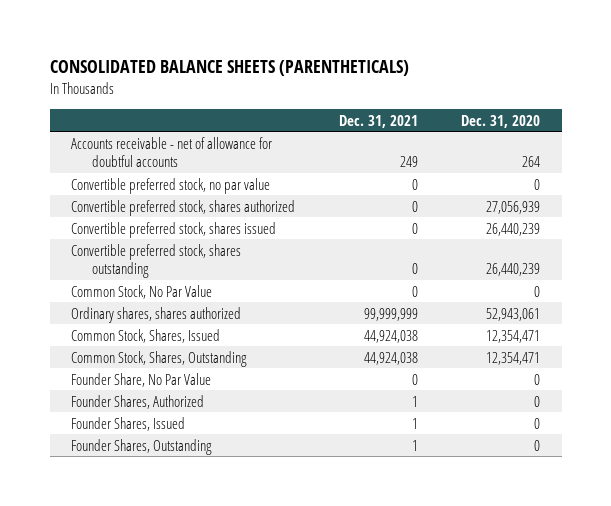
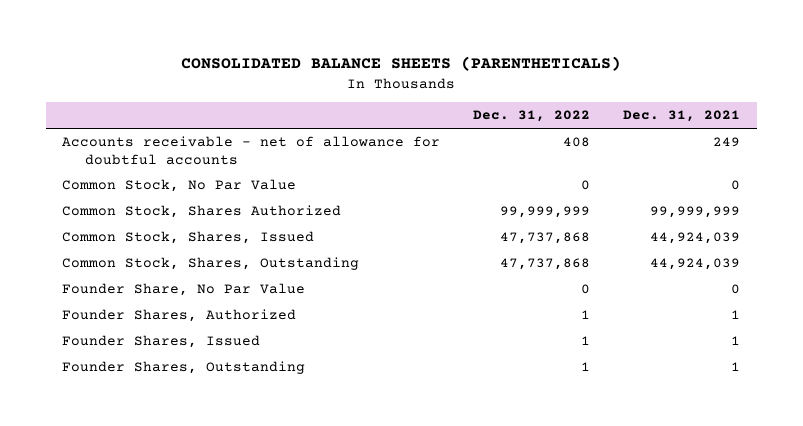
- | Dec. 31, 2021 | Dec. 31, 2020
+ | Dec. 31, 2022 | Dec. 31, 2021
- Convertible preferred stock, no par value | 0 | 0
- Convertible preferred stock, shares authorized | 0 | 27,056,939
- Convertible preferred stock, shares issued | 0 | 26,440,239
- Convertible preferred stock, shares outstanding | 0 | 26,440,239
- Ordinary shares, shares authorized | 99,999,999 | 52,943,061
- Common Stock, Shares, Issued | 44,924,038 | 12,354,471
- Common Stock, Shares, Outstanding | 44,924,038 | 12,354,471
+ Common Stock, Shares Authorized | 99,999,999 | 99,999,999
+ Common Stock, Shares, Issued | 47,737,868 | 44,924,039
+ Common Stock, Shares, Outstanding | 47,737,868 | 44,924,039

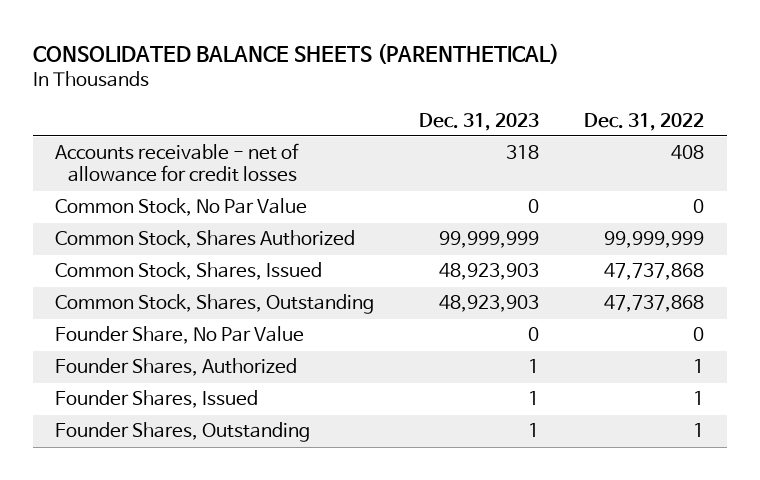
- CONSOLIDATED BALANCE SHEETS (PARENTHETICALS)
+ CONSOLIDATED BALANCE SHEETS (PARENTHETICAL)
- | Dec. 31, 2022 | Dec. 31, 2021
+ | Dec. 31, 2023 | Dec. 31, 2022
- Accounts receivable - net of allowance for doubtful accounts | 408 | 249
+ Accounts receivable - net of allowance for credit losses | 318 | 408

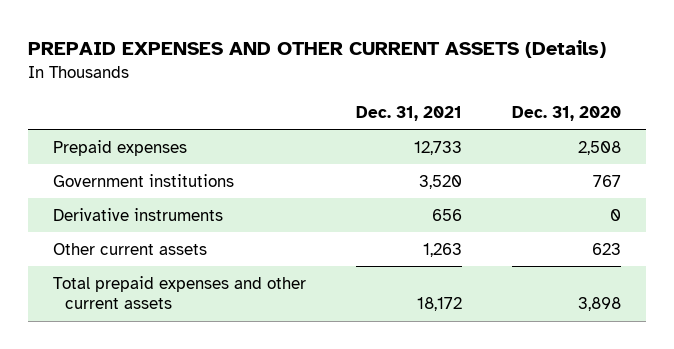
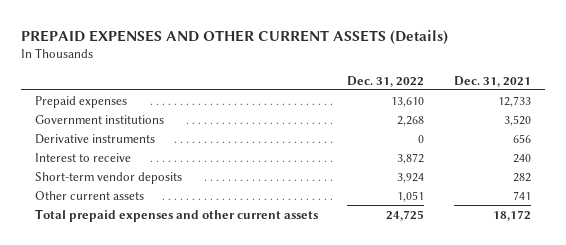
- | Dec. 31, 2021 | Dec. 31, 2020
+ | Dec. 31, 2022 | Dec. 31, 2021
- Other current assets | 1,263 | 623
+ Interest to receive | 3,872 | 240
+ Short-term vendor deposits | 3,924 | 282
+ Other current assets | 1,051 | 741

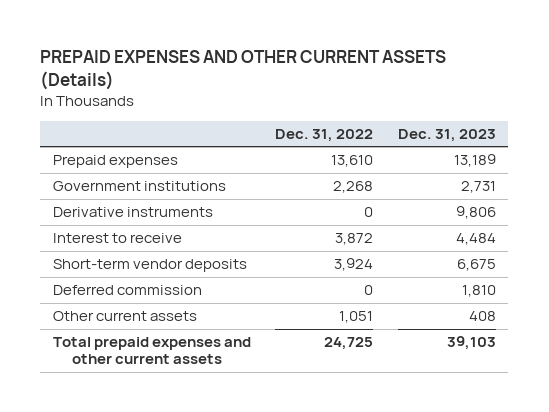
- | Dec. 31, 2022 | Dec. 31, 2021
+ | Dec. 31, 2022 | Dec. 31, 2023
+ Deferred commission | 0 | 1,810

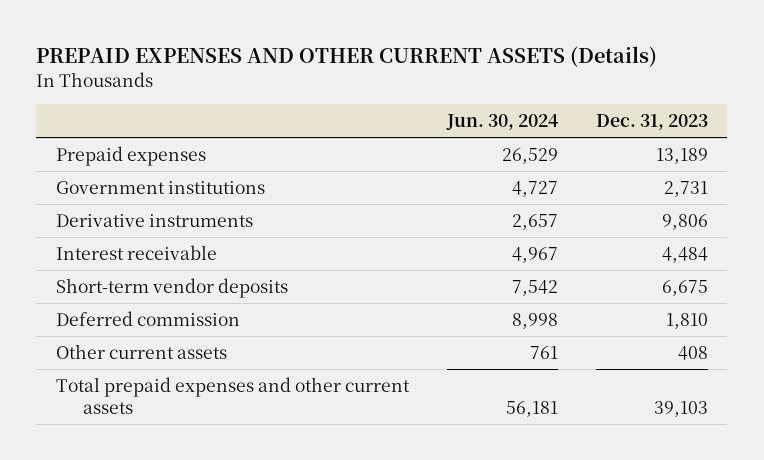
- | Dec. 31, 2022 | Dec. 31, 2023
+ | Jun. 30, 2024 | Dec. 31, 2023
- Interest to receive | 3,872 | 4,484
+ Interest receivable | 4,967 | 4,484

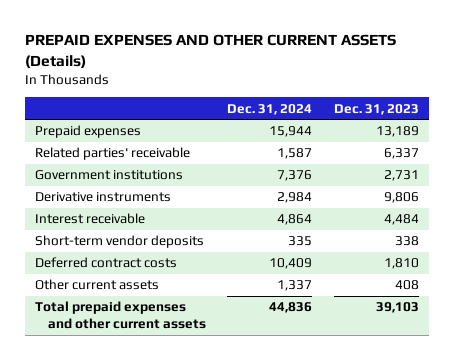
- | Jun. 30, 2024 | Dec. 31, 2023
+ | Dec. 31, 2024 | Dec. 31, 2023
+ Related parties' receivable | 1,587 | 6,337
- Short-term vendor deposits | 7,542 | 6,675
- Deferred commission | 8,998 | 1,810
+ Short-term vendor deposits | 335 | 338
+ Deferred contract costs | 10,409 | 1,810

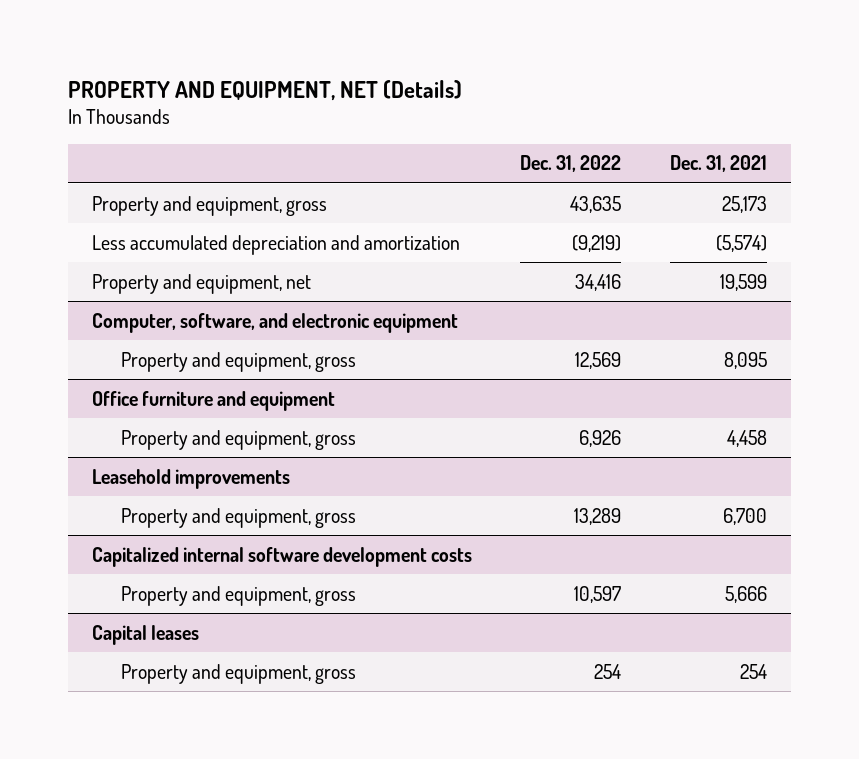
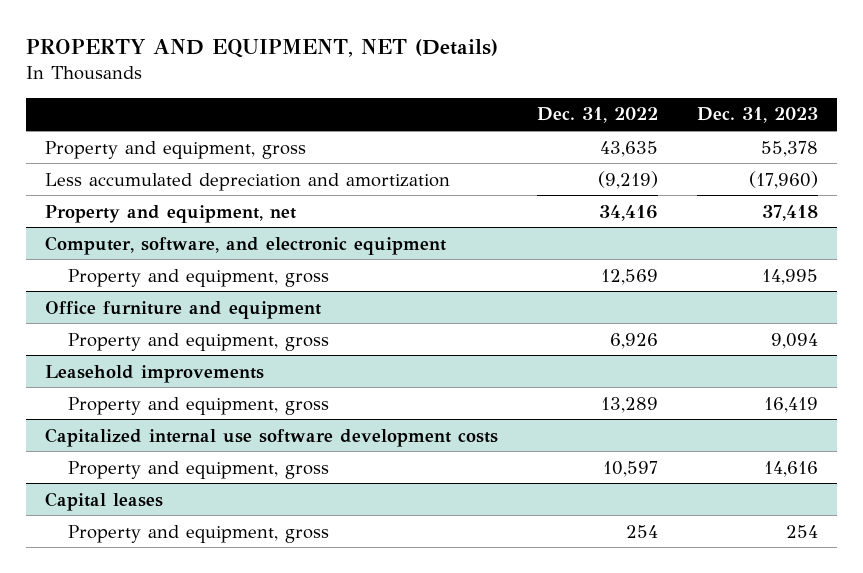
- | Dec. 31, 2022 | Dec. 31, 2021
+ | Dec. 31, 2022 | Dec. 31, 2023
- Capitalized internal software development costs
+ Capitalized internal use software development costs

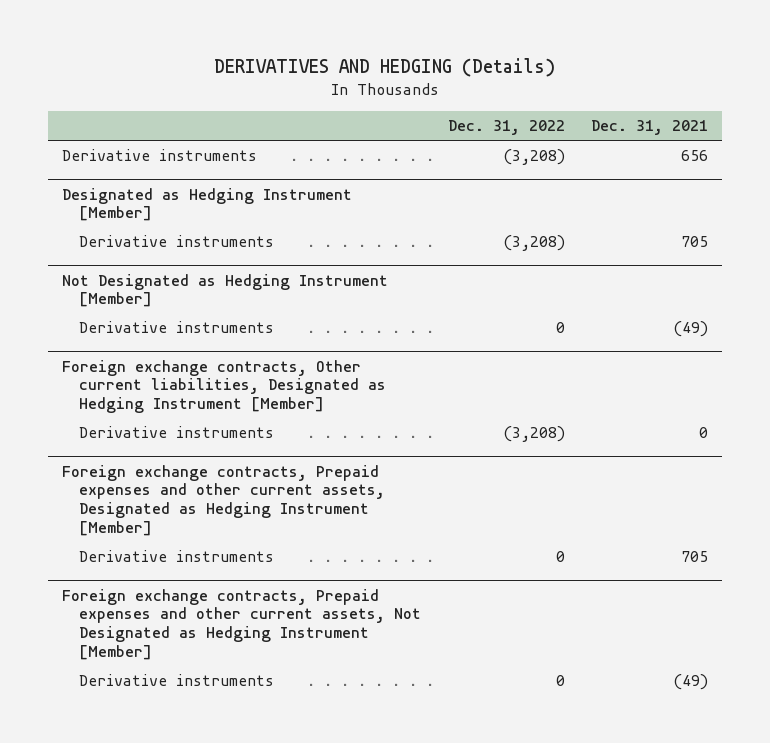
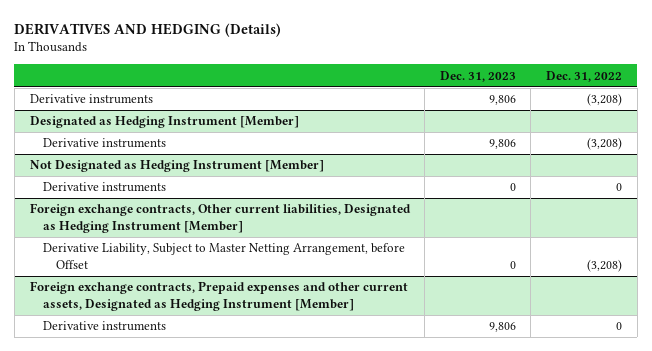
- | Dec. 31, 2022 | Dec. 31, 2021
+ | Dec. 31, 2023 | Dec. 31, 2022
@ Foreign exchange contracts, Other current liabilities, Designated as Hedging Instrument [Member]
- Derivative instruments | (3,208) | 0
+ Derivative Liability, Subject to Master Netting Arrangement, before Offset | 0 | (3,208)
- Foreign exchange contracts, Prepaid expenses and other current assets, Not Designated as Hedging Instrument [Member]
- Derivative instruments | 0 | (49)

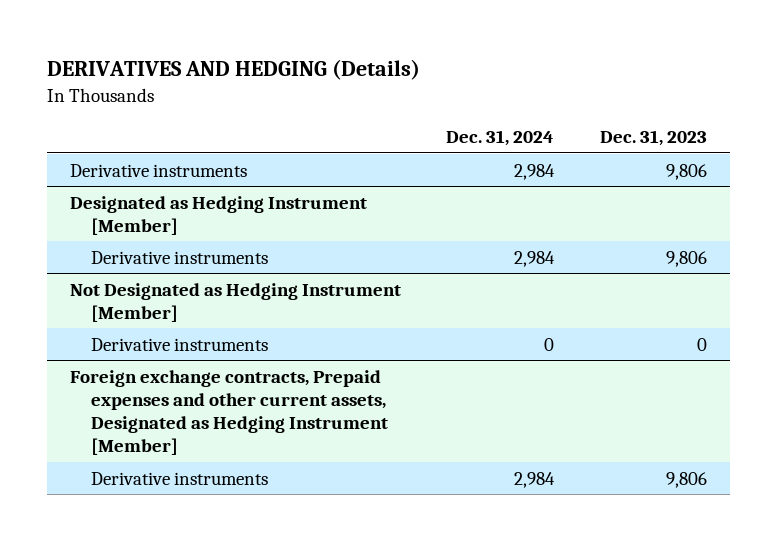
- | Dec. 31, 2023 | Dec. 31, 2022
+ | Dec. 31, 2024 | Dec. 31, 2023
- Foreign exchange contracts, Other current liabilities, Designated as Hedging Instrument [Member]
- Derivative Liability, Subject to Master Netting Arrangement, before Offset | 0 | (3,208)

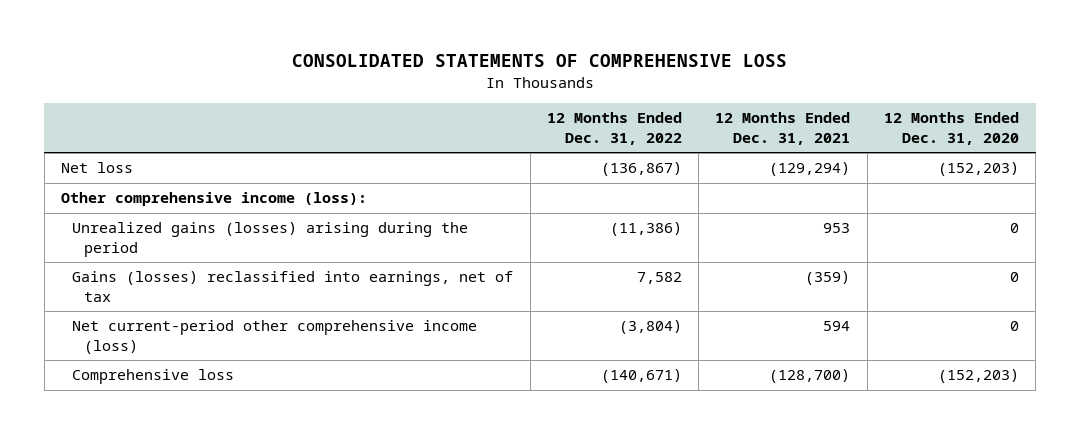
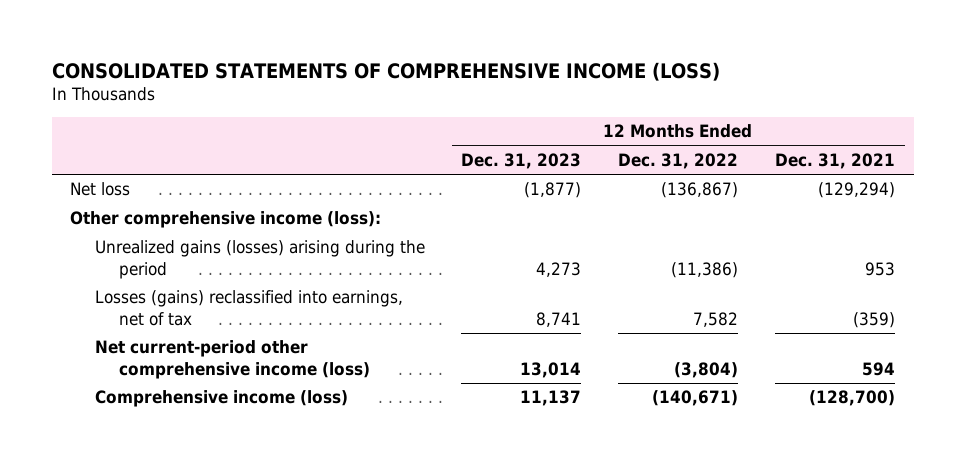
- CONSOLIDATED STATEMENTS OF COMPREHENSIVE LOSS
+ CONSOLIDATED STATEMENTS OF COMPREHENSIVE INCOME (LOSS)
- | 12 Months Ended Dec. 31, 2022 | 12 Months Ended Dec. 31, 2021 | 12 Months Ended Dec. 31, 2020
+ | 12 Months Ended Dec. 31, 2023 | 12 Months Ended Dec. 31, 2022 | 12 Months Ended Dec. 31, 2021
- Gains (losses) reclassified into earnings, net of tax | 7,582 | (359) | 0
+ Losses (gains) reclassified into earnings, net of tax | 8,741 | 7,582 | (359)
- Comprehensive loss | (140,671) | (128,700) | (152,203)
+ Comprehensive income (loss) | 11,137 | (140,671) | (128,700)

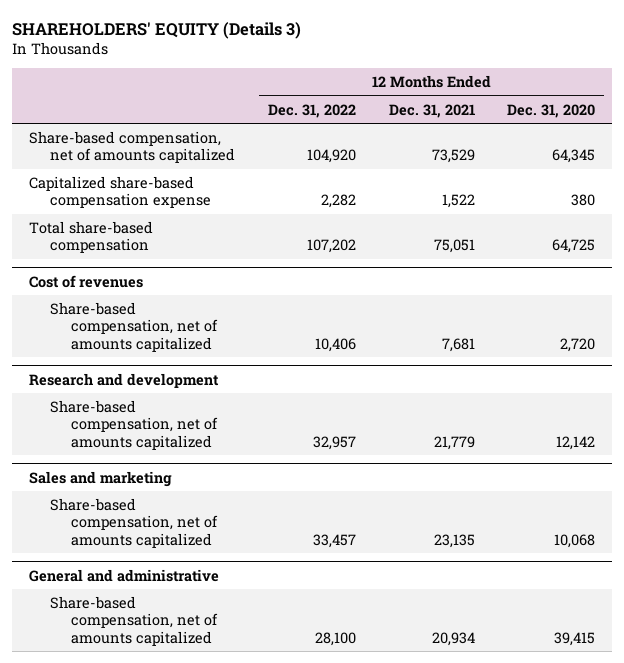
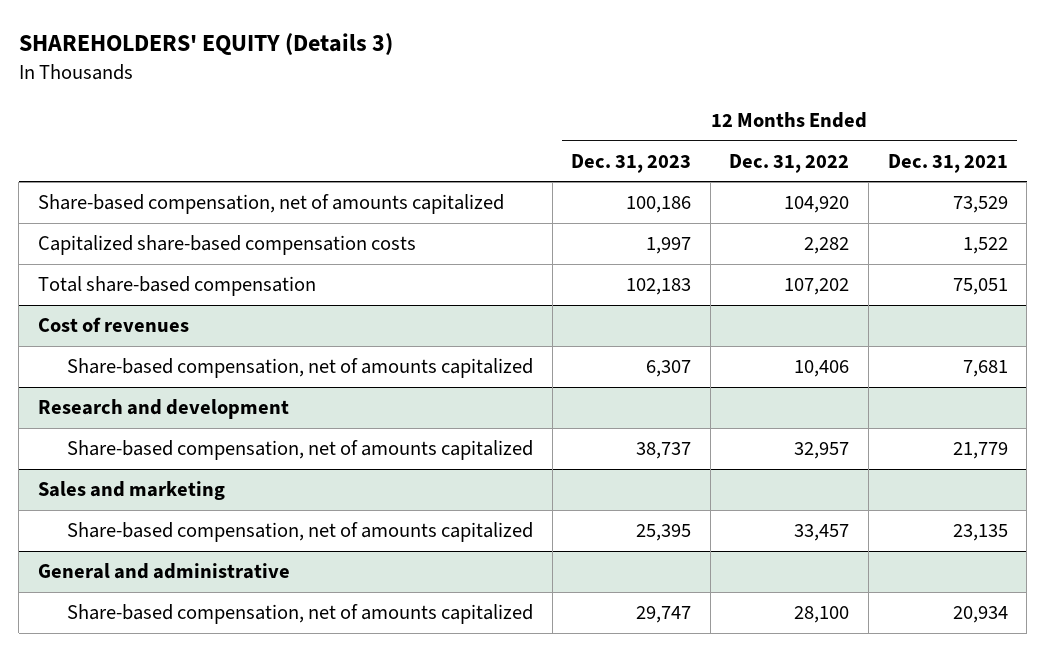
- | 12 Months Ended Dec. 31, 2022 | 12 Months Ended Dec. 31, 2021 | 12 Months Ended Dec. 31, 2020
+ | 12 Months Ended Dec. 31, 2023 | 12 Months Ended Dec. 31, 2022 | 12 Months Ended Dec. 31, 2021
- Capitalized share-based compensation expense | 2,282 | 1,522 | 380
+ Capitalized share-based compensation costs | 1,997 | 2,282 | 1,522

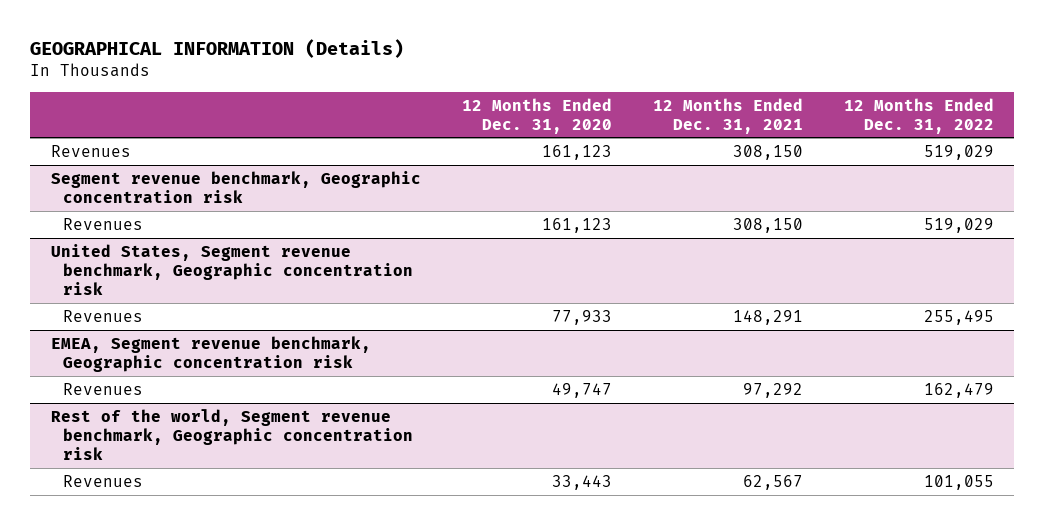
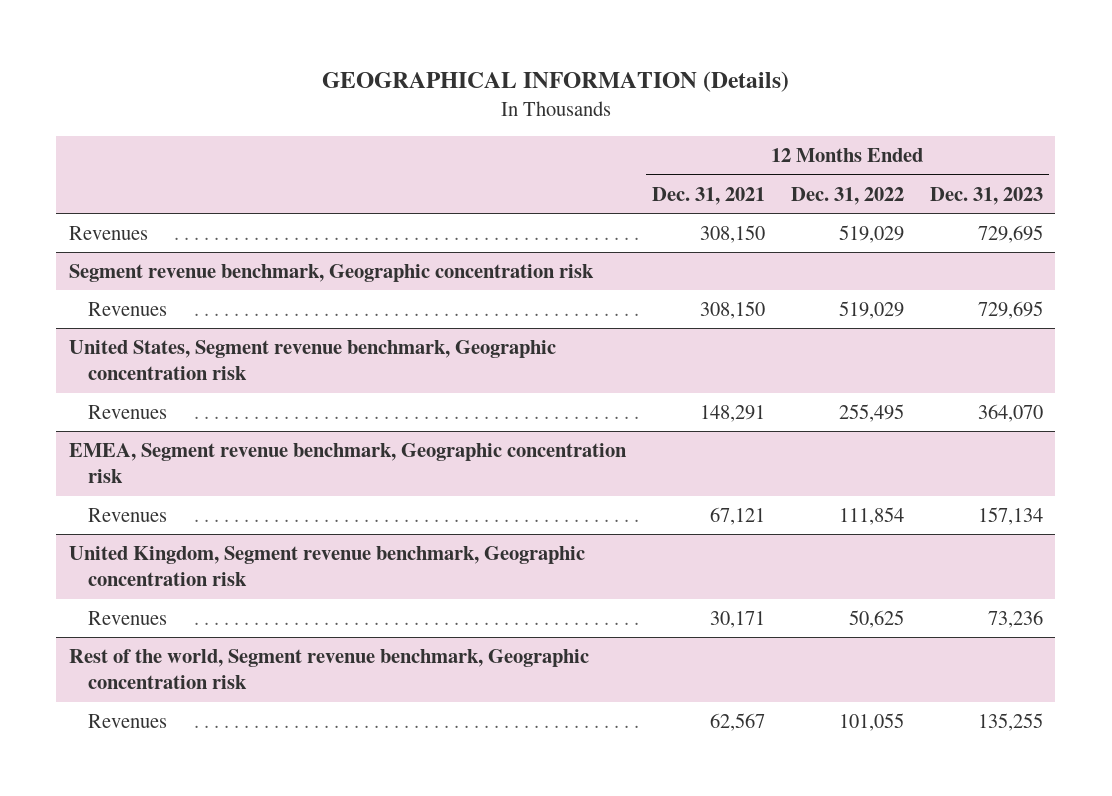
- | 12 Months Ended Dec. 31, 2020 | 12 Months Ended Dec. 31, 2021 | 12 Months Ended Dec. 31, 2022
+ | 12 Months Ended Dec. 31, 2021 | 12 Months Ended Dec. 31, 2022 | 12 Months Ended Dec. 31, 2023
@ EMEA, Segment revenue benchmark, Geographic concentration risk
- Revenues | 49,747 | 97,292 | 162,479
+ Revenues | 67,121 | 111,854 | 157,134
+ United Kingdom, Segment revenue benchmark, Geographic concentration risk
+ Revenues | 30,171 | 50,625 | 73,236

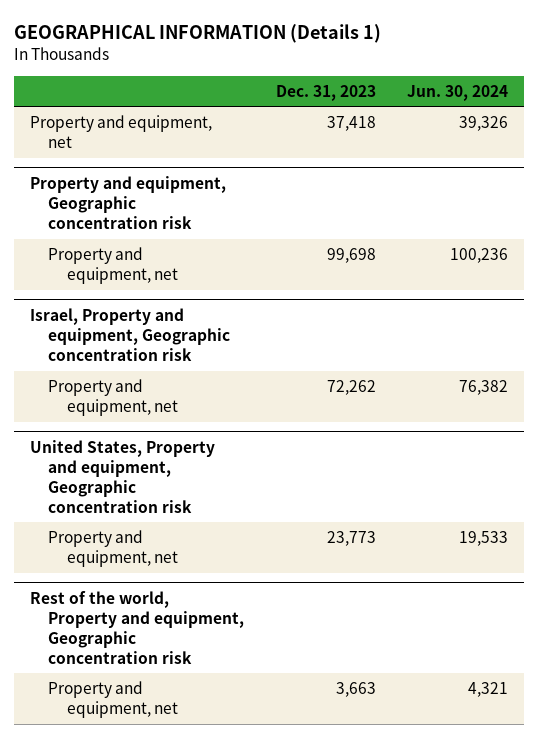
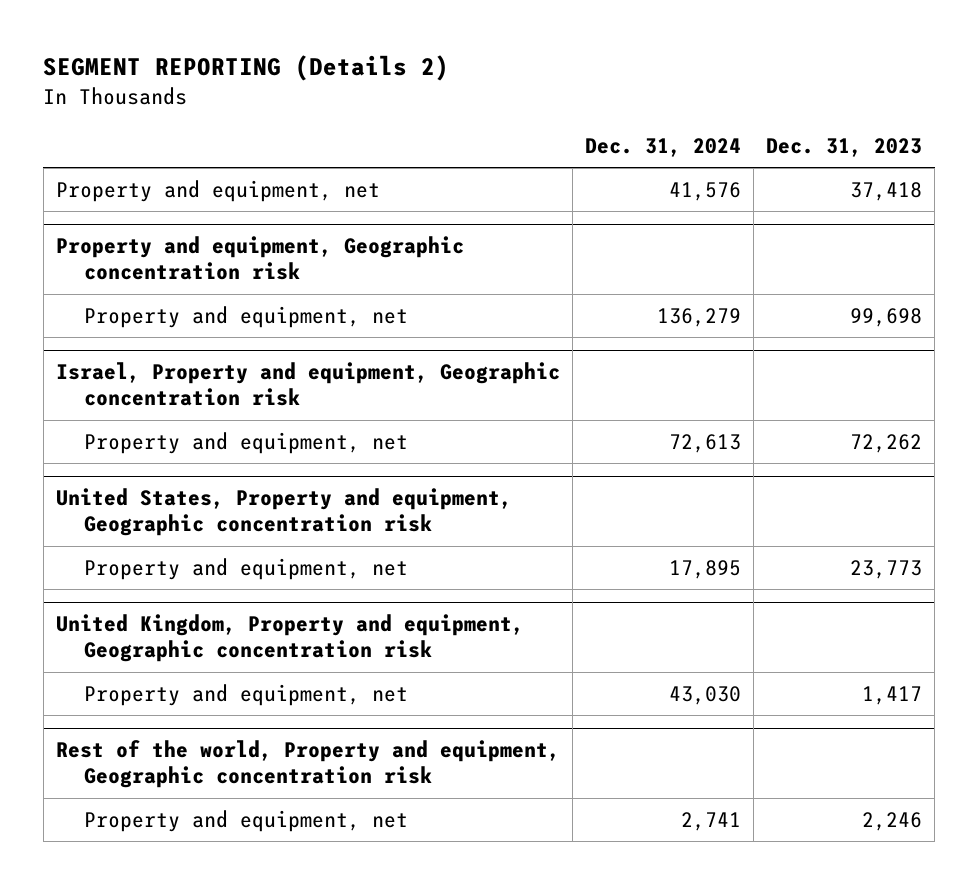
- GEOGRAPHICAL INFORMATION (Details 1)
+ SEGMENT REPORTING (Details 2)
- | Dec. 31, 2023 | Jun. 30, 2024
+ | Dec. 31, 2024 | Dec. 31, 2023
+ United Kingdom, Property and equipment, Geographic concentration risk
+ Property and equipment, net | 43,030 | 1,417
@ Rest of the world, Property and equipment, Geographic concentration risk
- Property and equipment, net | 3,663 | 4,321
+ Property and equipment, net | 2,741 | 2,246

